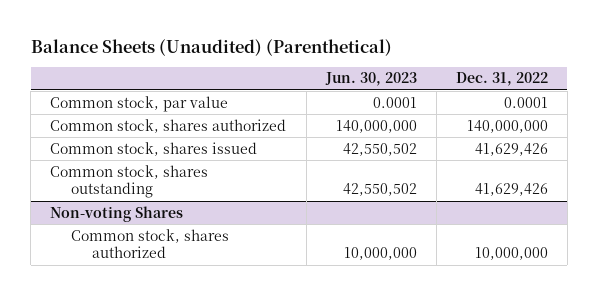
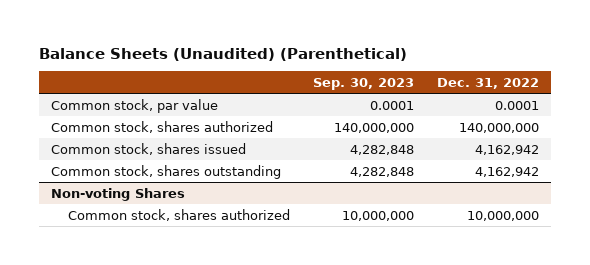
- | Jun. 30, 2023 | Dec. 31, 2022
+ | Sep. 30, 2023 | Dec. 31, 2022
- Common stock, shares issued | 42,550,502 | 41,629,426
- Common stock, shares outstanding | 42,550,502 | 41,629,426
+ Common stock, shares issued | 4,282,848 | 4,162,942
+ Common stock, shares outstanding | 4,282,848 | 4,162,942

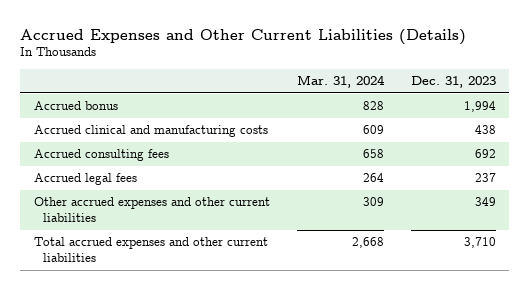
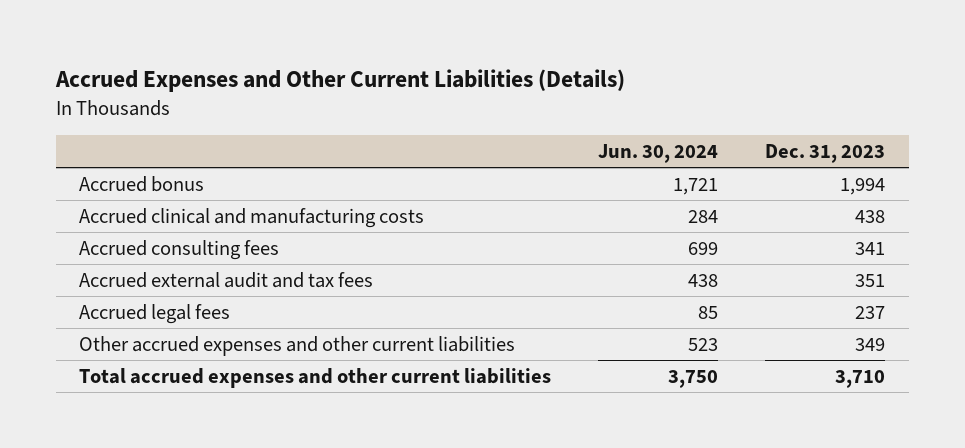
- | Mar. 31, 2024 | Dec. 31, 2023
+ | Jun. 30, 2024 | Dec. 31, 2023
- Accrued consulting fees | 658 | 692
+ Accrued consulting fees | 699 | 341
+ Accrued external audit and tax fees | 438 | 351

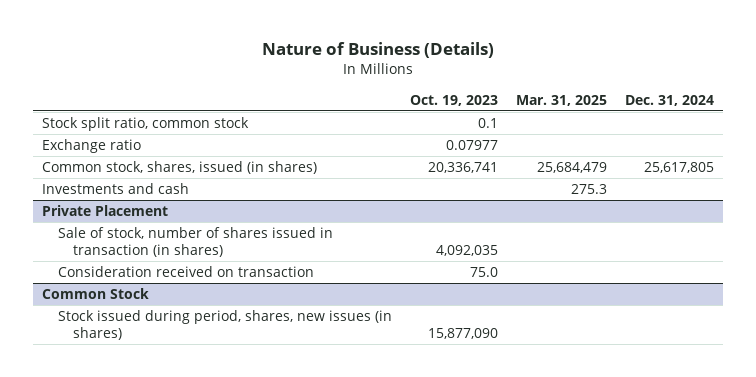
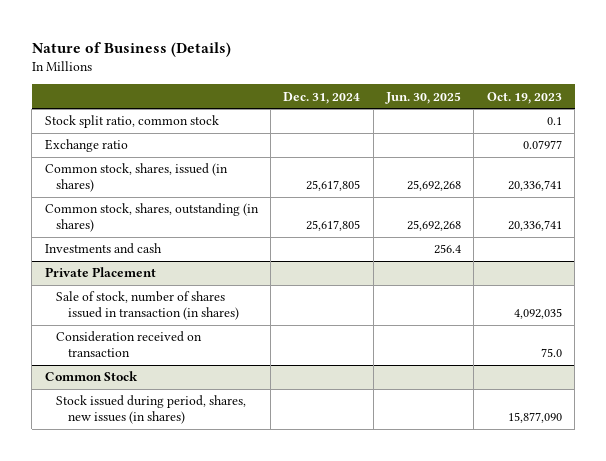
- | Oct. 19, 2023 | Mar. 31, 2025 | Dec. 31, 2024
+ | Dec. 31, 2024 | Jun. 30, 2025 | Oct. 19, 2023
+ Common stock, shares, outstanding (in shares) | 25,617,805 | 25,692,268 | 20,336,741

